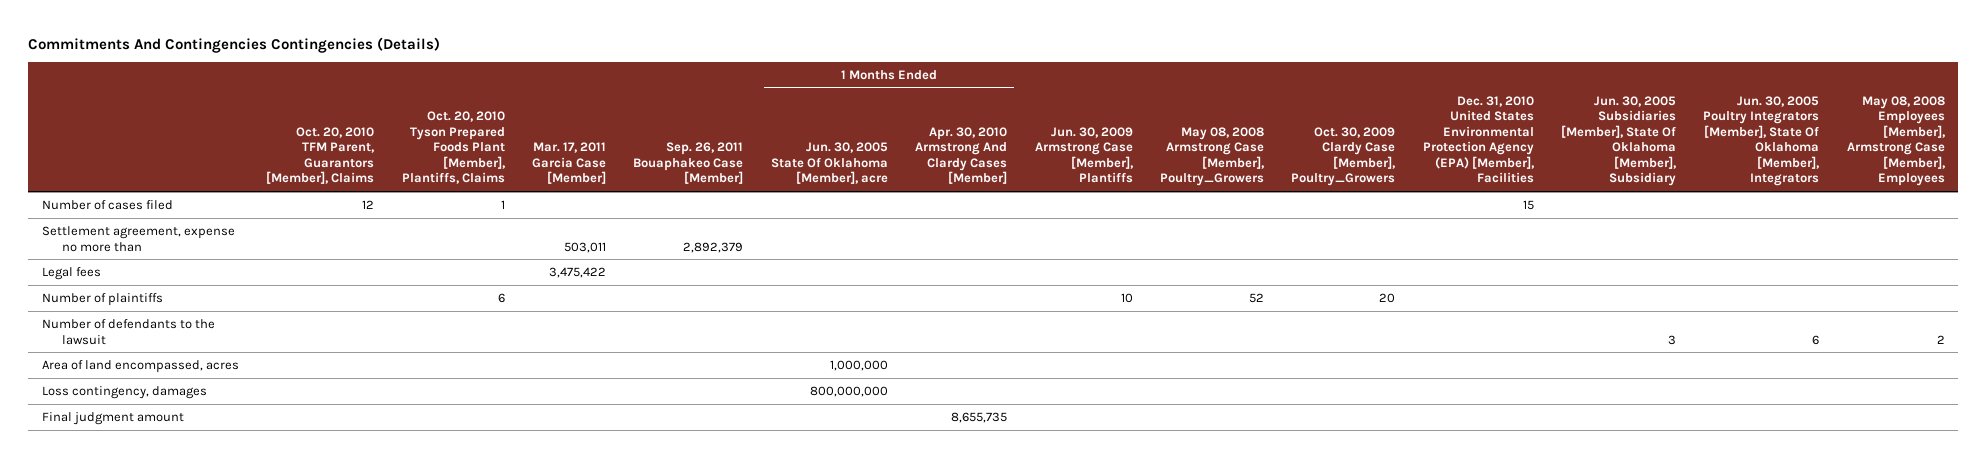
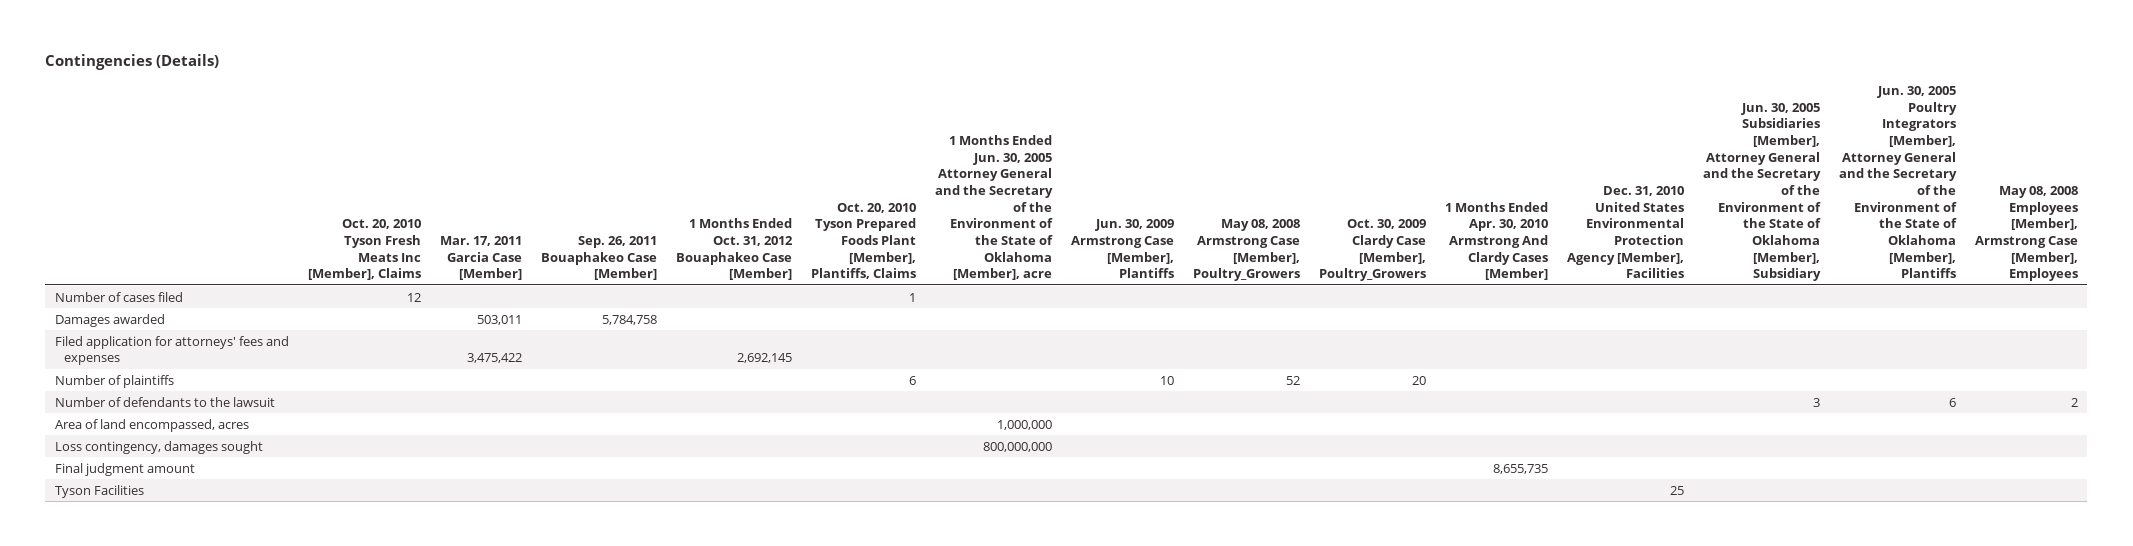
- Commitments And Contingencies Contingencies (Details)
+ Contingencies (Details)
- | Oct. 20, 2010 TFM Parent, Guarantors [Member], Claims | Oct. 20, 2010 Tyson Prepared Foods Plant [Member], Plantiffs, Claims | Mar. 17, 2011 Garcia Case [Member] | Sep. 26, 2011 Bouaphakeo Case [Member] | 1 Months Ended Jun. 30, 2005 State Of Oklahoma [Member], acre | 1 Months Ended Apr. 30, 2010 Armstrong And Clardy Cases [Member] | Jun. 30, 2009 Armstrong Case [Member], Plantiffs | May 08, 2008 Armstrong Case [Member], Poultry_Growers | Oct. 30, 2009 Clardy Case [Member], Poultry_Growers | Dec. 31, 2010 United States Environmental Protection Agency (EPA) [Member], Facilities | Jun. 30, 2005 Subsidiaries [Member], State Of Oklahoma [Member], Subsidiary | Jun. 30, 2005 Poultry Integrators [Member], State Of Oklahoma [Member], Integrators | May 08, 2008 Employees [Member], Armstrong Case [Member], Employees
+ | Oct. 20, 2010 Tyson Fresh Meats Inc [Member], Claims | Mar. 17, 2011 Garcia Case [Member] | Sep. 26, 2011 Bouaphakeo Case [Member] | 1 Months Ended Oct. 31, 2012 Bouaphakeo Case [Member] | Oct. 20, 2010 Tyson Prepared Foods Plant [Member], Plantiffs, Claims | 1 Months Ended Jun. 30, 2005 Attorney General and the Secretary of the Environment of the State of Oklahoma [Member], acre | Jun. 30, 2009 Armstrong Case [Member], Plantiffs | May 08, 2008 Armstrong Case [Member], Poultry_Growers | Oct. 30, 2009 Clardy Case [Member], Poultry_Growers | 1 Months Ended Apr. 30, 2010 Armstrong And Clardy Cases [Member] | Dec. 31, 2010 United States Environmental Protection Agency [Member], Facilities | Jun. 30, 2005 Subsidiaries [Member], Attorney General and the Secretary of the Environment of the State of Oklahoma [Member], Subsidiary | Jun. 30, 2005 Poultry Integrators [Member], Attorney General and the Secretary of the Environment of the State of Oklahoma [Member], Plantiffs | May 08, 2008 Employees [Member], Armstrong Case [Member], Employees
- Settlement agreement, expense no more than | | | 503,011 | 2,892,379 | | | | | | | | |
- Legal fees | | | 3,475,422 | | | | | | | | | |
+ Damages awarded | | 503,011 | 5,784,758 | | | | | | | | | | |
+ Filed application for attorneys' fees and expenses | | 3,475,422 | | 2,692,145 | | | | | | | | | |
- Loss contingency, damages | | | | | 800,000,000 | | | | | | | |
+ Loss contingency, damages sought | | | | | | 800,000,000 | | | | | | | |
+ Tyson Facilities | | | | | | | | | | | 25 | | |

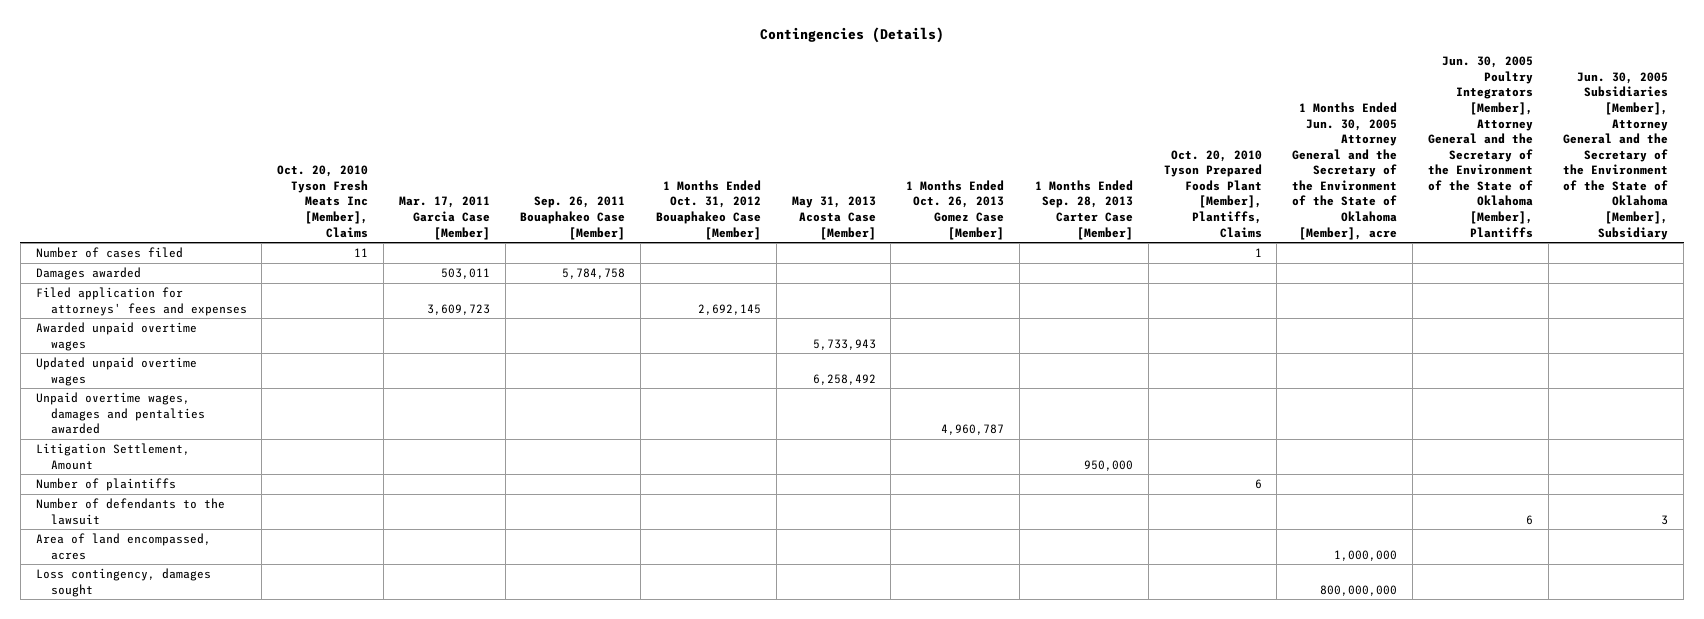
- | Oct. 20, 2010 Tyson Fresh Meats Inc [Member], Claims | Mar. 17, 2011 Garcia Case [Member] | Sep. 26, 2011 Bouaphakeo Case [Member] | 1 Months Ended Oct. 31, 2012 Bouaphakeo Case [Member] | Oct. 20, 2010 Tyson Prepared Foods Plant [Member], Plantiffs, Claims | 1 Months Ended Jun. 30, 2005 Attorney General and the Secretary of the Environment of the State of Oklahoma [Member], acre | Jun. 30, 2009 Armstrong Case [Member], Plantiffs | May 08, 2008 Armstrong Case [Member], Poultry_Growers | Oct. 30, 2009 Clardy Case [Member], Poultry_Growers | 1 Months Ended Apr. 30, 2010 Armstrong And Clardy Cases [Member] | Dec. 31, 2010 United States Environmental Protection Agency [Member], Facilities | Jun. 30, 2005 Subsidiaries [Member], Attorney General and the Secretary of the Environment of the State of Oklahoma [Member], Subsidiary | Jun. 30, 2005 Poultry Integrators [Member], Attorney General and the Secretary of the Environment of the State of Oklahoma [Member], Plantiffs | May 08, 2008 Employees [Member], Armstrong Case [Member], Employees
+ | Oct. 20, 2010 Tyson Fresh Meats Inc [Member], Claims | Mar. 17, 2011 Garcia Case [Member] | Sep. 26, 2011 Bouaphakeo Case [Member] | 1 Months Ended Oct. 31, 2012 Bouaphakeo Case [Member] | May 31, 2013 Acosta Case [Member] | 1 Months Ended Oct. 26, 2013 Gomez Case [Member] | 1 Months Ended Sep. 28, 2013 Carter Case [Member] | Oct. 20, 2010 Tyson Prepared Foods Plant [Member], Plantiffs, Claims | 1 Months Ended Jun. 30, 2005 Attorney General and the Secretary of the Environment of the State of Oklahoma [Member], acre | Jun. 30, 2005 Poultry Integrators [Member], Attorney General and the Secretary of the Environment of the State of Oklahoma [Member], Plantiffs | Jun. 30, 2005 Subsidiaries [Member], Attorney General and the Secretary of the Environment of the State of Oklahoma [Member], Subsidiary
- Number of cases filed | 12 | | | | 1 | | | | | | | | |
+ Number of cases filed | 11 | | | | | | | 1 | | |
- Filed application for attorneys' fees and expenses | | 3,475,422 | | 2,692,145 | | | | | | | | | |
+ Filed application for attorneys' fees and expenses | | 3,609,723 | | 2,692,145 | | | | | | |
+ Awarded unpaid overtime wages | | | | | 5,733,943 | | | | | |
+ Updated unpaid overtime wages | | | | | 6,258,492 | | | | | |
+ Unpaid overtime wages, damages and pentalties awarded | | | | | | 4,960,787 | | | | |
+ Litigation Settlement, Amount | | | | | | | 950,000 | | | |
- Final judgment amount | | | | | | | | | | 8,655,735 | | | |
- Tyson Facilities | | | | | | | | | | | 25 | | |

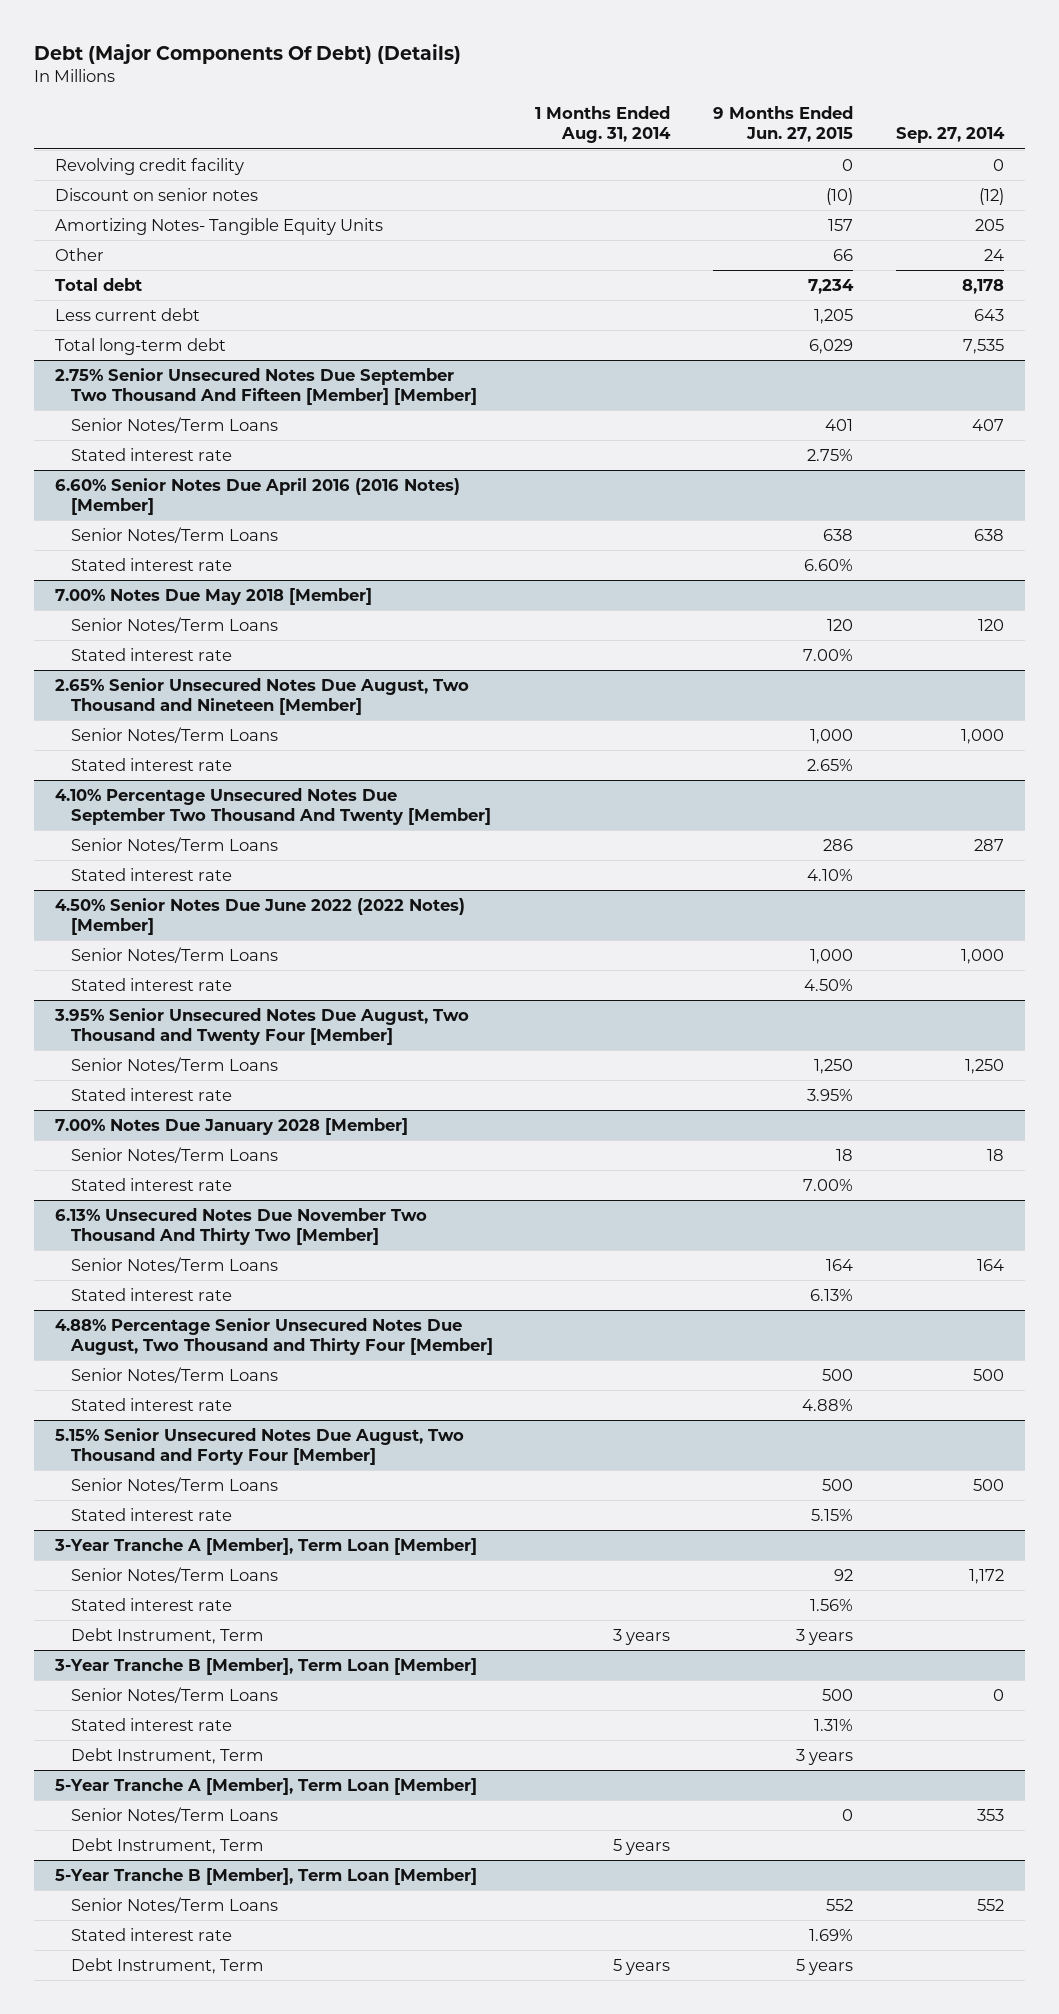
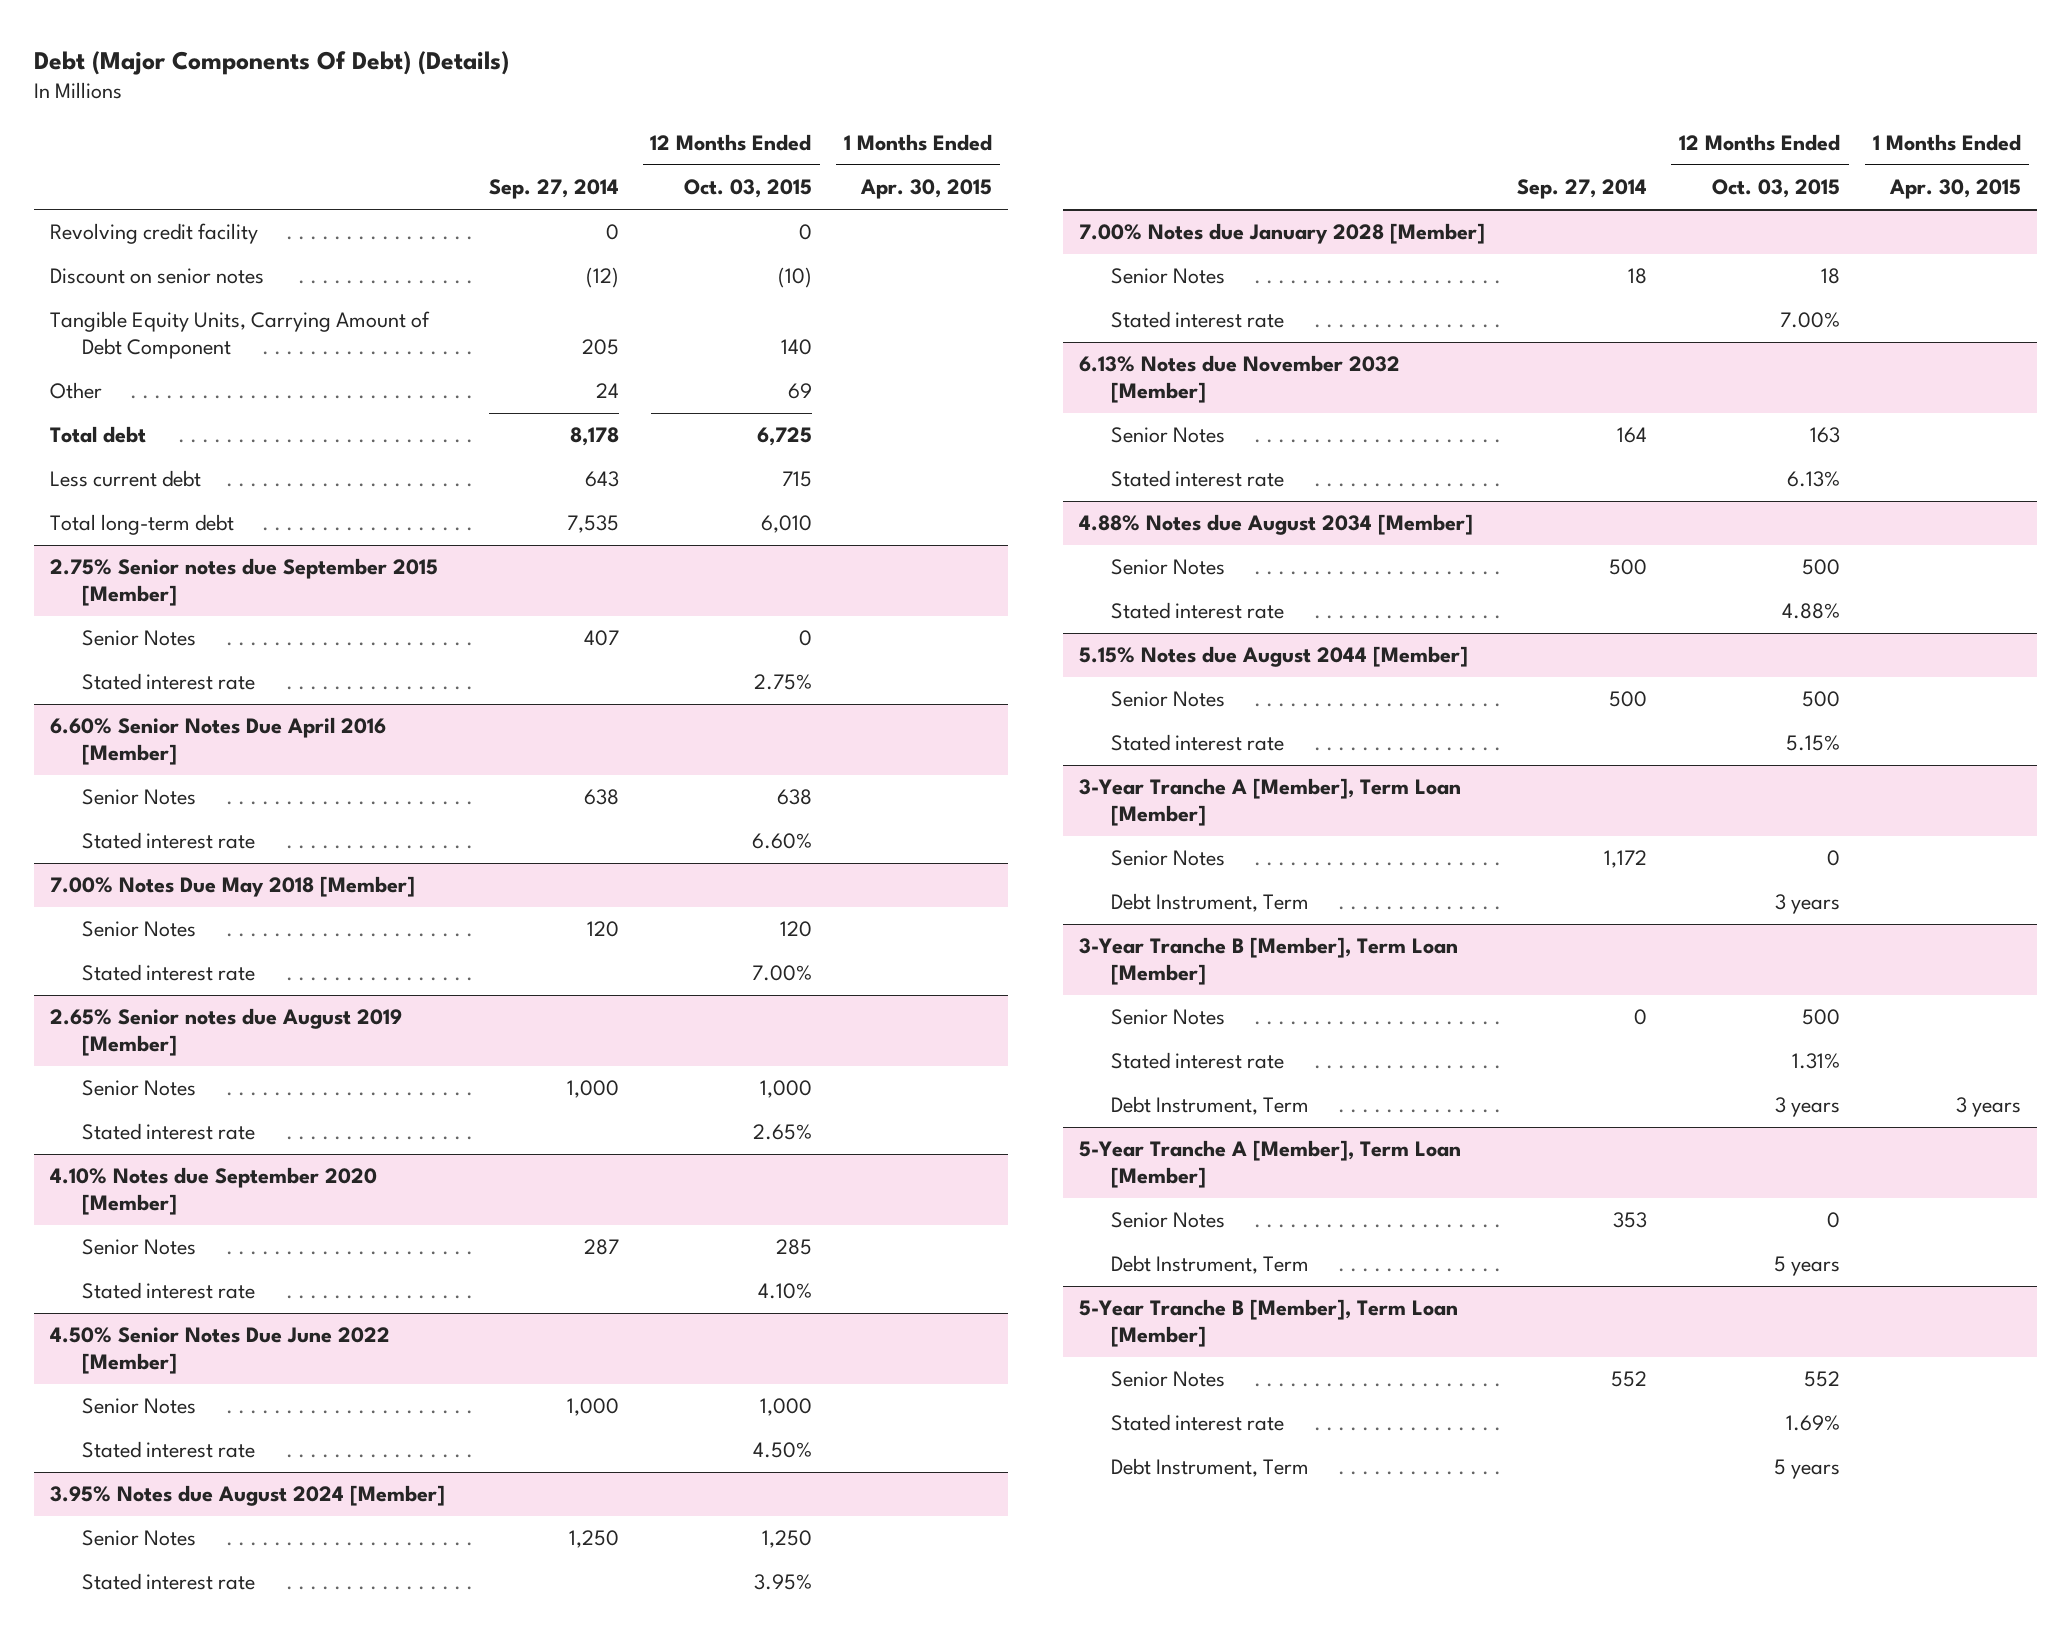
- | 1 Months Ended Aug. 31, 2014 | 9 Months Ended Jun. 27, 2015 | Sep. 27, 2014
+ | Sep. 27, 2014 | 12 Months Ended Oct. 03, 2015 | 1 Months Ended Apr. 30, 2015
- Amortizing Notes- Tangible Equity Units | | 157 | 205
+ Tangible Equity Units, Carrying Amount of Debt Component | 205 | 140 |
- 2.75% Senior Unsecured Notes Due September Two Thousand And Fifteen [Member] [Member]
- Senior Notes/Term Loans | | 401 | 407
+ 2.75% Senior notes due September 2015 [Member]
+ Senior Notes | 407 | 0 |
- 6.60% Senior Notes Due April 2016 (2016 Notes) [Member]
- Senior Notes/Term Loans | | 638 | 638
+ 6.60% Senior Notes Due April 2016 [Member]
+ Senior Notes | 638 | 638 |
@ 7.00% Notes Due May 2018 [Member]
- Senior Notes/Term Loans | | 120 | 120
+ Senior Notes | 120 | 120 |
- 2.65% Senior Unsecured Notes Due August, Two Thousand and Nineteen [Member]
- Senior Notes/Term Loans | | 1,000 | 1,000
+ 2.65% Senior notes due August 2019 [Member]
+ Senior Notes | 1,000 | 1,000 |
- 4.10% Percentage Unsecured Notes Due September Two Thousand And Twenty [Member]
- Senior Notes/Term Loans | | 286 | 287
+ 4.10% Notes due September 2020 [Member]
+ Senior Notes | 287 | 285 |
- 4.50% Senior Notes Due June 2022 (2022 Notes) [Member]
- Senior Notes/Term Loans | | 1,000 | 1,000
+ 4.50% Senior Notes Due June 2022 [Member]
+ Senior Notes | 1,000 | 1,000 |
- 3.95% Senior Unsecured Notes Due August, Two Thousand and Twenty Four [Member]
- Senior Notes/Term Loans | | 1,250 | 1,250
+ 3.95% Notes due August 2024 [Member]
+ Senior Notes | 1,250 | 1,250 |
- 7.00% Notes Due January 2028 [Member]
- Senior Notes/Term Loans | | 18 | 18
+ 7.00% Notes due January 2028 [Member]
+ Senior Notes | 18 | 18 |
- 6.13% Unsecured Notes Due November Two Thousand And Thirty Two [Member]
- Senior Notes/Term Loans | | 164 | 164
+ 6.13% Notes due November 2032 [Member]
+ Senior Notes | 164 | 163 |
- 4.88% Percentage Senior Unsecured Notes Due August, Two Thousand and Thirty Four [Member]
- Senior Notes/Term Loans | | 500 | 500
+ 4.88% Notes due August 2034 [Member]
+ Senior Notes | 500 | 500 |
- 5.15% Senior Unsecured Notes Due August, Two Thousand and Forty Four [Member]
- Senior Notes/Term Loans | | 500 | 500
+ 5.15% Notes due August 2044 [Member]
+ Senior Notes | 500 | 500 |
@ 3-Year Tranche A [Member], Term Loan [Member]
- Senior Notes/Term Loans | | 92 | 1,172
- Stated interest rate | | 1.56% |
+ Senior Notes | 1,172 | 0 |
@ 3-Year Tranche B [Member], Term Loan [Member]
- Senior Notes/Term Loans | | 500 | 0
+ Senior Notes | 0 | 500 |
@ 5-Year Tranche A [Member], Term Loan [Member]
- Senior Notes/Term Loans | | 0 | 353
+ Senior Notes | 353 | 0 |
@ 5-Year Tranche B [Member], Term Loan [Member]
- Senior Notes/Term Loans | | 552 | 552
+ Senior Notes | 552 | 552 |

